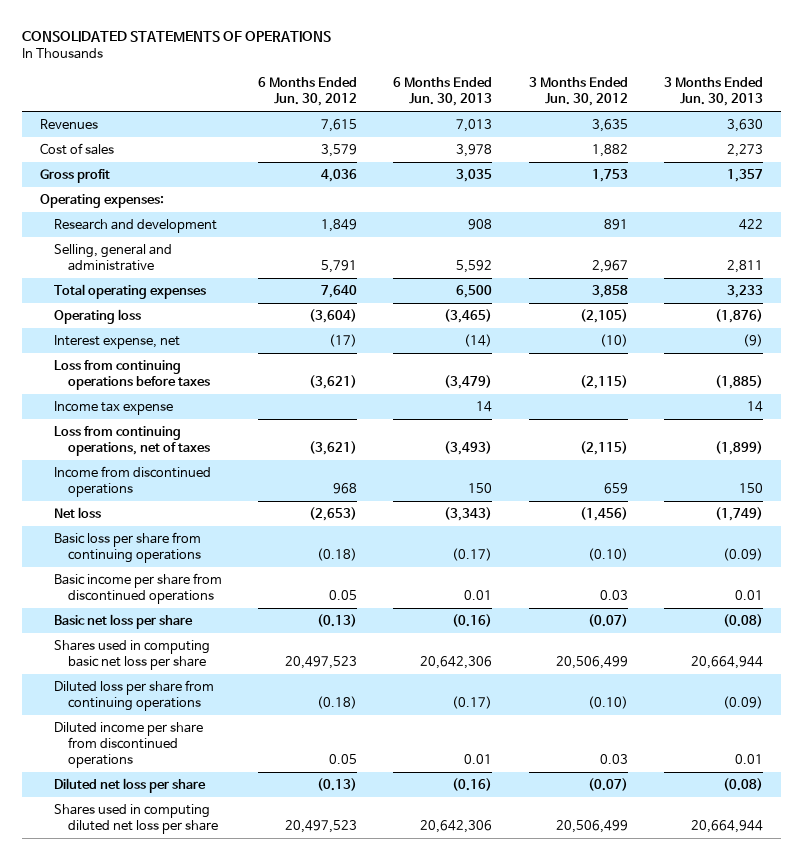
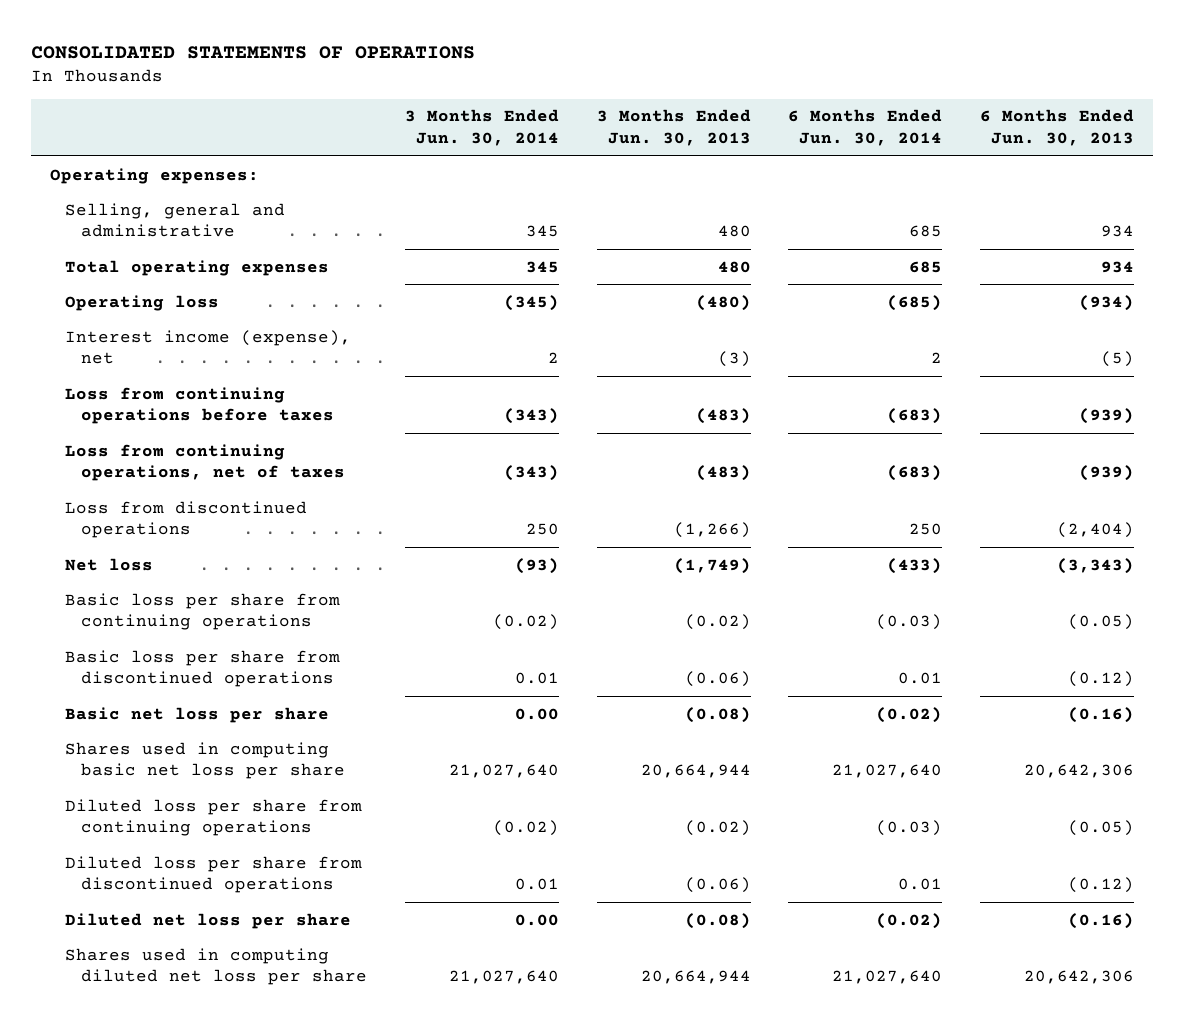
- | 6 Months Ended Jun. 30, 2012 | 6 Months Ended Jun. 30, 2013 | 3 Months Ended Jun. 30, 2012 | 3 Months Ended Jun. 30, 2013
+ | 3 Months Ended Jun. 30, 2014 | 3 Months Ended Jun. 30, 2013 | 6 Months Ended Jun. 30, 2014 | 6 Months Ended Jun. 30, 2013
- Revenues | 7,615 | 7,013 | 3,635 | 3,630
- Cost of sales | 3,579 | 3,978 | 1,882 | 2,273
- Gross profit | 4,036 | 3,035 | 1,753 | 1,357
- Research and development | 1,849 | 908 | 891 | 422
- Selling, general and administrative | 5,791 | 5,592 | 2,967 | 2,811
- Total operating expenses | 7,640 | 6,500 | 3,858 | 3,233
- Operating loss | (3,604) | (3,465) | (2,105) | (1,876)
- Interest expense, net | (17) | (14) | (10) | (9)
- Loss from continuing operations before taxes | (3,621) | (3,479) | (2,115) | (1,885)
- Income tax expense | | 14 | | 14
- Loss from continuing operations, net of taxes | (3,621) | (3,493) | (2,115) | (1,899)
- Income from discontinued operations | 968 | 150 | 659 | 150
+ Selling, general and administrative | 345 | 480 | 685 | 934
+ Total operating expenses | 345 | 480 | 685 | 934
+ Operating loss | (345) | (480) | (685) | (934)
+ Interest income (expense), net | 2 | (3) | 2 | (5)
+ Loss from continuing operations before taxes | (343) | (483) | (683) | (939)
+ Loss from continuing operations, net of taxes | (343) | (483) | (683) | (939)
+ Loss from discontinued operations | 250 | (1,266) | 250 | (2,404)
- Basic loss per share from continuing operations | (0.18) | (0.17) | (0.10) | (0.09)
- Basic income per share from discontinued operations | 0.05 | 0.01 | 0.03 | 0.01
+ Basic loss per share from continuing operations | (0.02) | (0.02) | (0.03) | (0.05)
+ Basic loss per share from discontinued operations | 0.01 | (0.06) | 0.01 | (0.12)
- Diluted loss per share from continuing operations | (0.18) | (0.17) | (0.10) | (0.09)
- Diluted income per share from discontinued operations | 0.05 | 0.01 | 0.03 | 0.01
+ Diluted loss per share from continuing operations | (0.02) | (0.02) | (0.03) | (0.05)
+ Diluted loss per share from discontinued operations | 0.01 | (0.06) | 0.01 | (0.12)

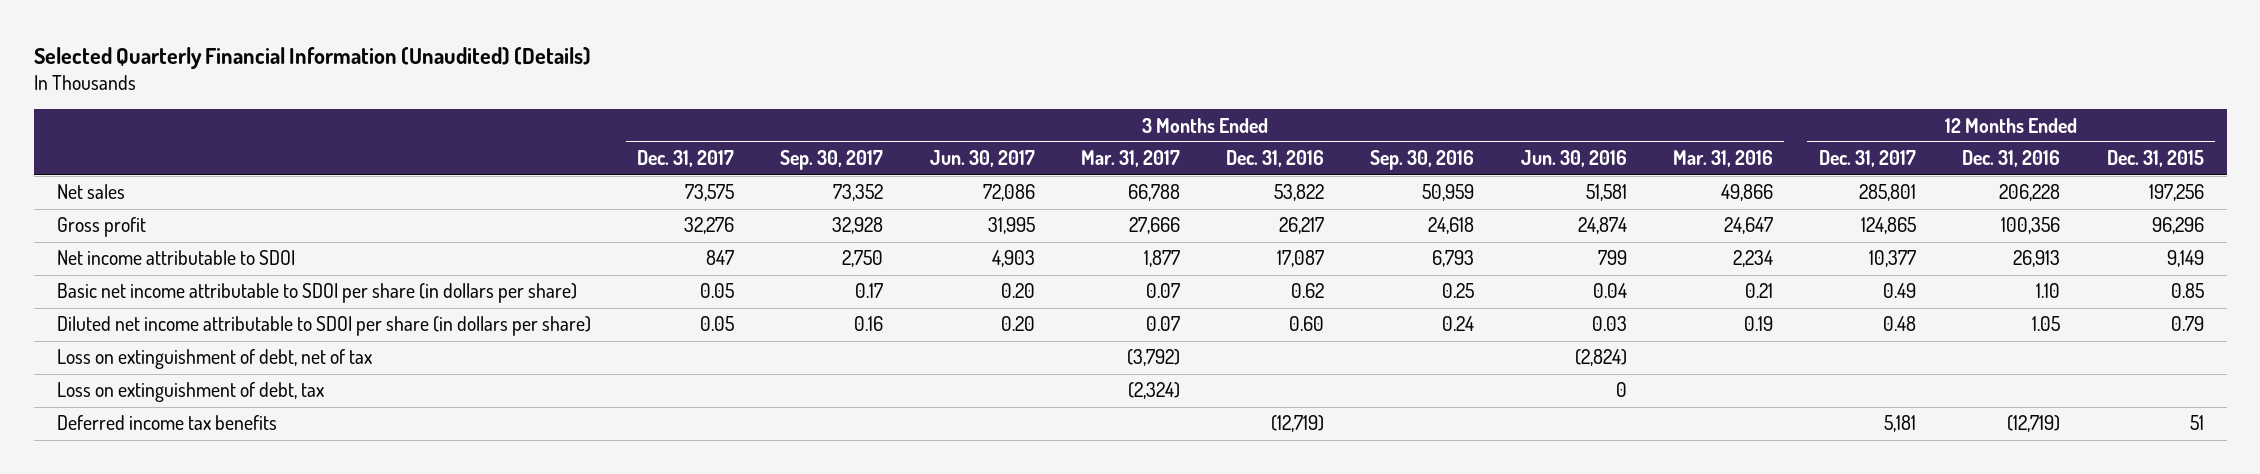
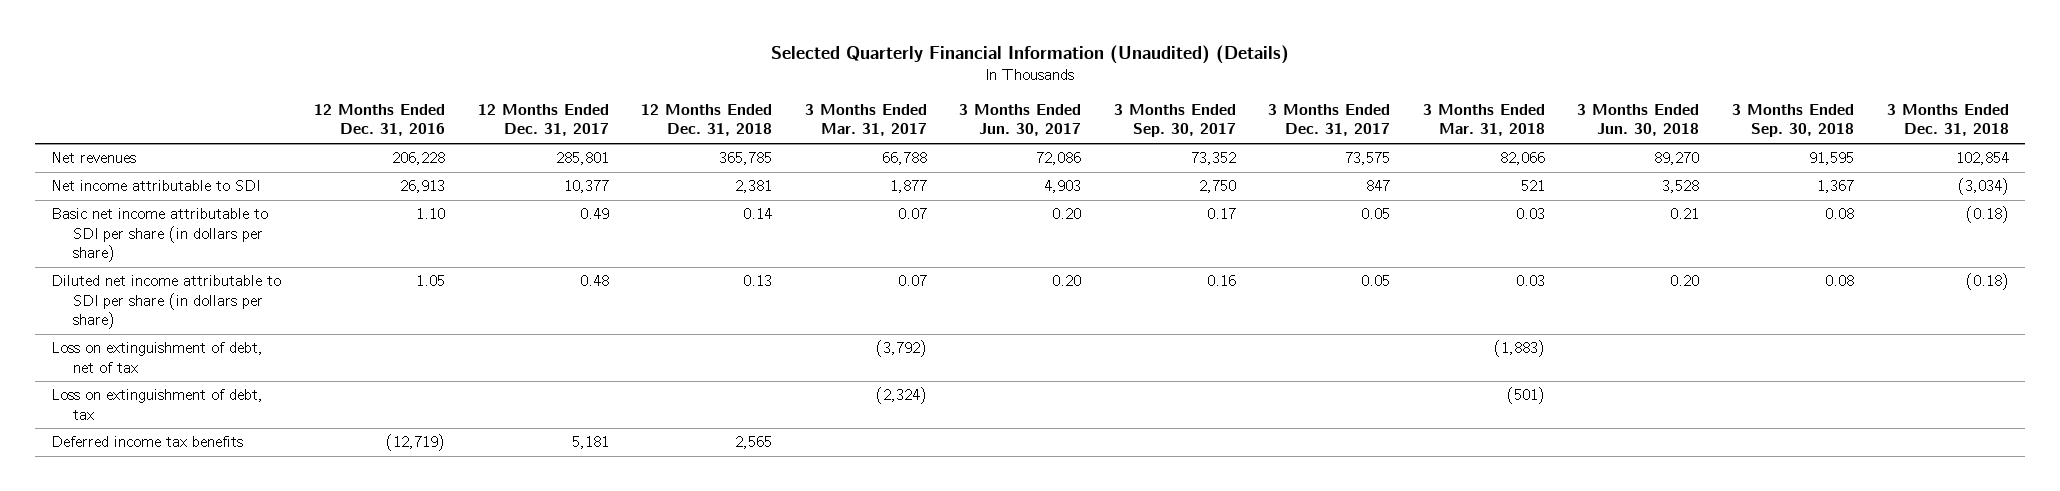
- | 3 Months Ended Dec. 31, 2017 | 3 Months Ended Sep. 30, 2017 | 3 Months Ended Jun. 30, 2017 | 3 Months Ended Mar. 31, 2017 | 3 Months Ended Dec. 31, 2016 | 3 Months Ended Sep. 30, 2016 | 3 Months Ended Jun. 30, 2016 | 3 Months Ended Mar. 31, 2016 | 12 Months Ended Dec. 31, 2017 | 12 Months Ended Dec. 31, 2016 | 12 Months Ended Dec. 31, 2015
+ | 12 Months Ended Dec. 31, 2016 | 12 Months Ended Dec. 31, 2017 | 12 Months Ended Dec. 31, 2018 | 3 Months Ended Mar. 31, 2017 | 3 Months Ended Jun. 30, 2017 | 3 Months Ended Sep. 30, 2017 | 3 Months Ended Dec. 31, 2017 | 3 Months Ended Mar. 31, 2018 | 3 Months Ended Jun. 30, 2018 | 3 Months Ended Sep. 30, 2018 | 3 Months Ended Dec. 31, 2018
- Net sales | 73,575 | 73,352 | 72,086 | 66,788 | 53,822 | 50,959 | 51,581 | 49,866 | 285,801 | 206,228 | 197,256
- Gross profit | 32,276 | 32,928 | 31,995 | 27,666 | 26,217 | 24,618 | 24,874 | 24,647 | 124,865 | 100,356 | 96,296
- Net income attributable to SDOI | 847 | 2,750 | 4,903 | 1,877 | 17,087 | 6,793 | 799 | 2,234 | 10,377 | 26,913 | 9,149
- Basic net income attributable to SDOI per share (in dollars per share) | 0.05 | 0.17 | 0.20 | 0.07 | 0.62 | 0.25 | 0.04 | 0.21 | 0.49 | 1.10 | 0.85
- Diluted net income attributable to SDOI per share (in dollars per share) | 0.05 | 0.16 | 0.20 | 0.07 | 0.60 | 0.24 | 0.03 | 0.19 | 0.48 | 1.05 | 0.79
+ Net revenues | 206,228 | 285,801 | 365,785 | 66,788 | 72,086 | 73,352 | 73,575 | 82,066 | 89,270 | 91,595 | 102,854
+ Net income attributable to SDI | 26,913 | 10,377 | 2,381 | 1,877 | 4,903 | 2,750 | 847 | 521 | 3,528 | 1,367 | (3,034)
+ Basic net income attributable to SDI per share (in dollars per share) | 1.10 | 0.49 | 0.14 | 0.07 | 0.20 | 0.17 | 0.05 | 0.03 | 0.21 | 0.08 | (0.18)
+ Diluted net income attributable to SDI per share (in dollars per share) | 1.05 | 0.48 | 0.13 | 0.07 | 0.20 | 0.16 | 0.05 | 0.03 | 0.20 | 0.08 | (0.18)

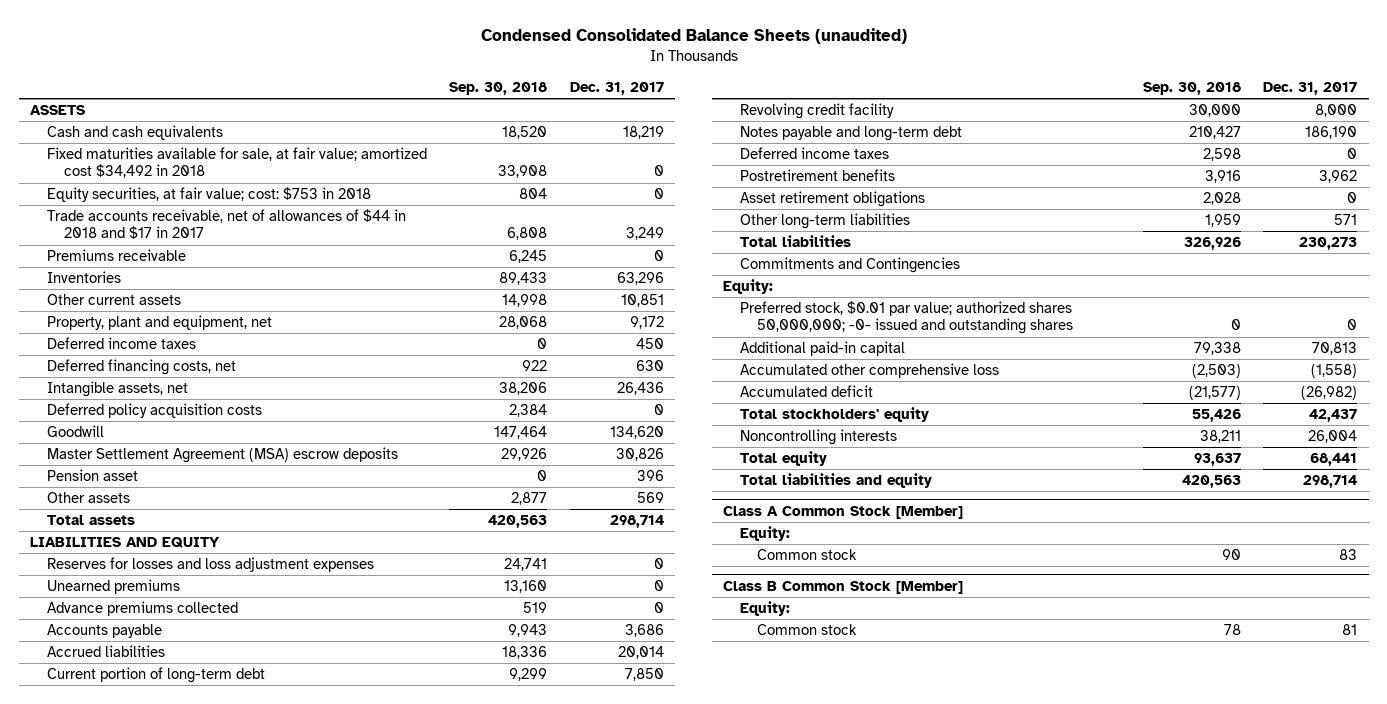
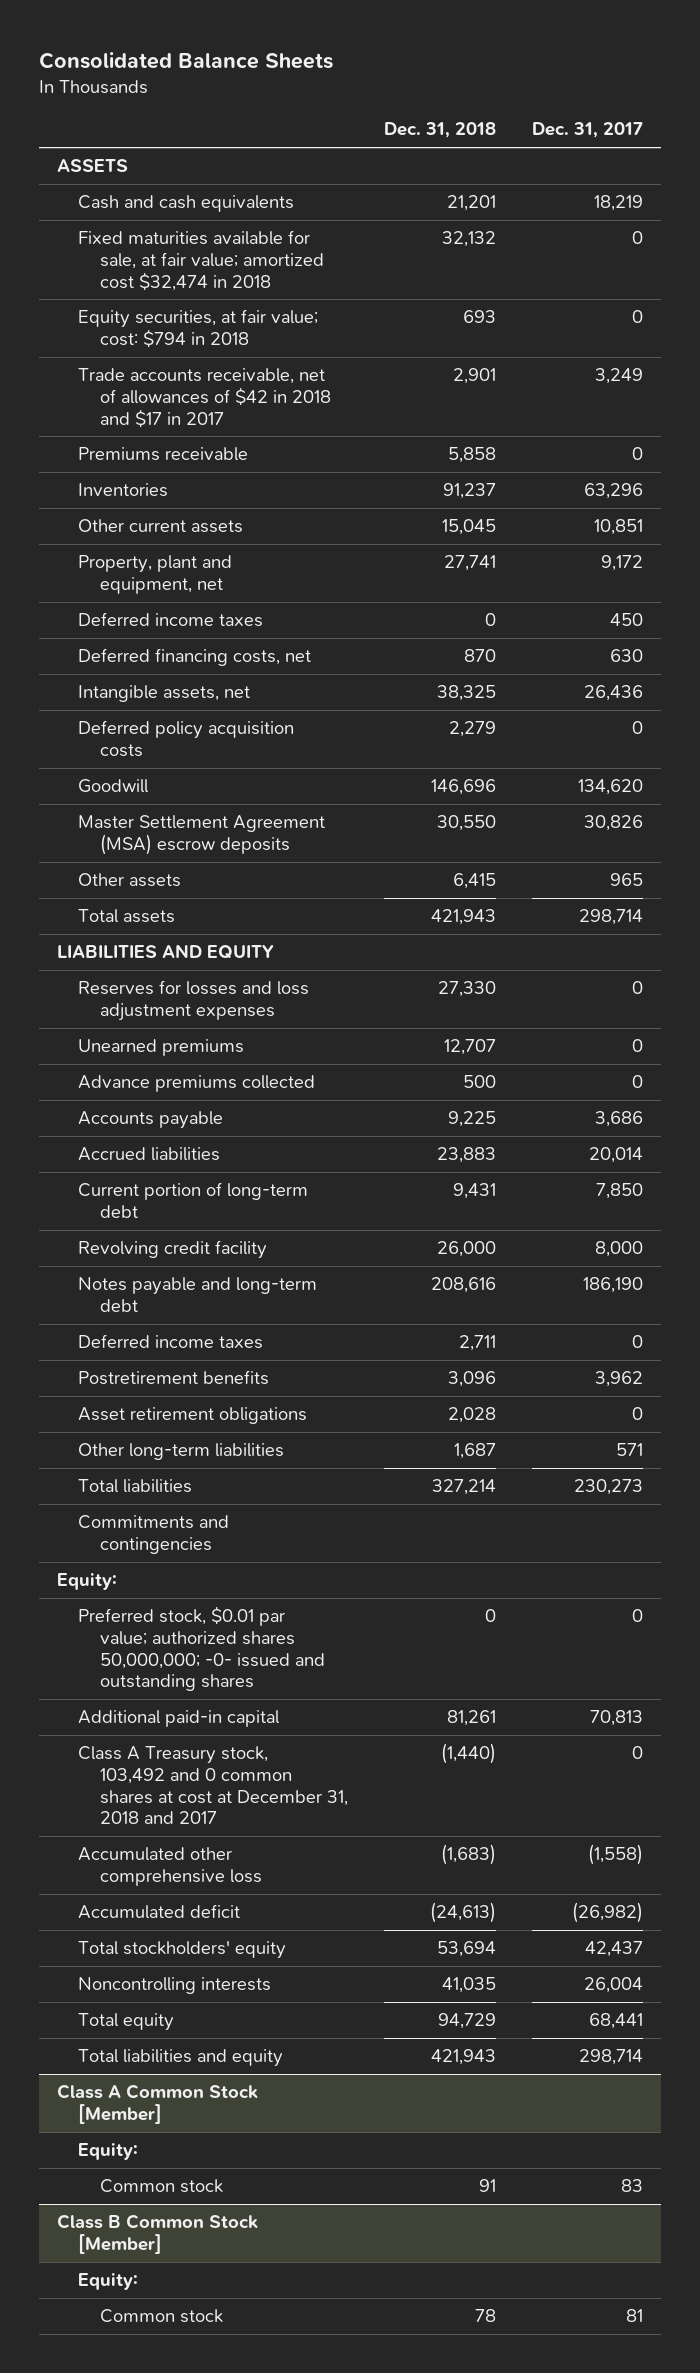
- Condensed Consolidated Balance Sheets (unaudited)
+ Consolidated Balance Sheets
- | Sep. 30, 2018 | Dec. 31, 2017
+ | Dec. 31, 2018 | Dec. 31, 2017
- Fixed maturities available for sale, at fair value; amortized cost $34,492 in 2018 | 33,908 | 0
- Equity securities, at fair value; cost: $753 in 2018 | 804 | 0
- Trade accounts receivable, net of allowances of $44 in 2018 and $17 in 2017 | 6,808 | 3,249
+ Fixed maturities available for sale, at fair value; amortized cost $32,474 in 2018 | 32,132 | 0
+ Equity securities, at fair value; cost: $794 in 2018 | 693 | 0
+ Trade accounts receivable, net of allowances of $42 in 2018 and $17 in 2017 | 2,901 | 3,249
- Pension asset | 0 | 396
- Other assets | 2,877 | 569
+ Other assets | 6,415 | 965
- Commitments and Contingencies
+ Commitments and contingencies
+ Class A Treasury stock, 103,492 and 0 common shares at cost at December 31, 2018 and 2017 | (1,440) | 0

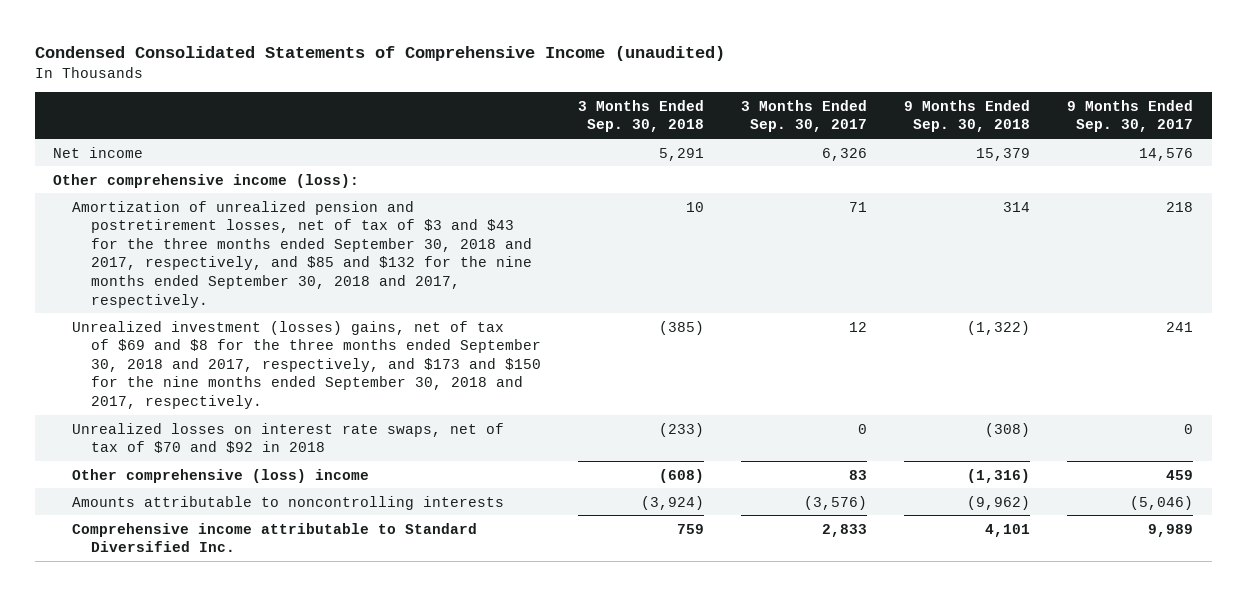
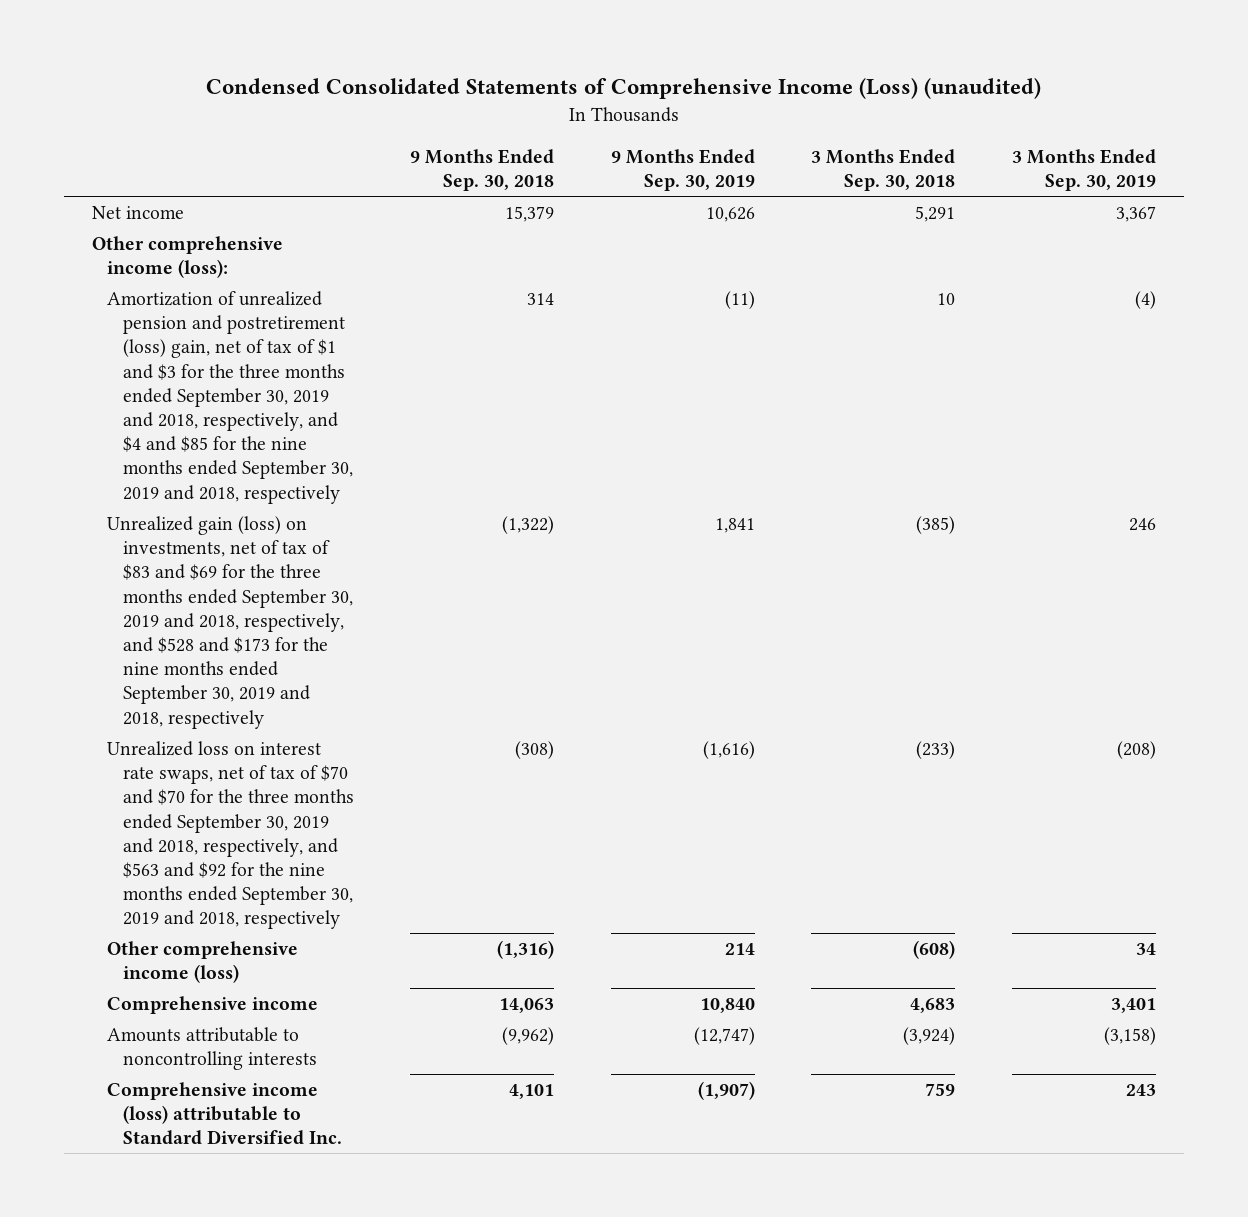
- Condensed Consolidated Statements of Comprehensive Income (unaudited)
+ Condensed Consolidated Statements of Comprehensive Income (Loss) (unaudited)
- | 3 Months Ended Sep. 30, 2018 | 3 Months Ended Sep. 30, 2017 | 9 Months Ended Sep. 30, 2018 | 9 Months Ended Sep. 30, 2017
+ | 9 Months Ended Sep. 30, 2018 | 9 Months Ended Sep. 30, 2019 | 3 Months Ended Sep. 30, 2018 | 3 Months Ended Sep. 30, 2019
- Amortization of unrealized pension and postretirement losses, net of tax of $3 and $43 for the three months ended September 30, 2018 and 2017, respectively, and $85 and $132 for the nine months ended September 30, 2018 and 2017, respectively. | 10 | 71 | 314 | 218
- Unrealized investment (losses) gains, net of tax of $69 and $8 for the three months ended September 30, 2018 and 2017, respectively, and $173 and $150 for the nine months ended September 30, 2018 and 2017, respectively. | (385) | 12 | (1,322) | 241
- Unrealized losses on interest rate swaps, net of tax of $70 and $92 in 2018 | (233) | 0 | (308) | 0
- Other comprehensive (loss) income | (608) | 83 | (1,316) | 459
+ Amortization of unrealized pension and postretirement (loss) gain, net of tax of $1 and $3 for the three months ended September 30, 2019 and 2018, respectively, and $4 and $85 for the nine months ended September 30, 2019 and 2018, respectively | 314 | (11) | 10 | (4)
+ Unrealized gain (loss) on investments, net of tax of $83 and $69 for the three months ended September 30, 2019 and 2018, respectively, and $528 and $173 for the nine months ended September 30, 2019 and 2018, respectively | (1,322) | 1,841 | (385) | 246
+ Unrealized loss on interest rate swaps, net of tax of $70 and $70 for the three months ended September 30, 2019 and 2018, respectively, and $563 and $92 for the nine months ended September 30, 2019 and 2018, respectively | (308) | (1,616) | (233) | (208)
+ Other comprehensive income (loss) | (1,316) | 214 | (608) | 34
+ Comprehensive income | 14,063 | 10,840 | 4,683 | 3,401
- Comprehensive income attributable to Standard Diversified Inc. | 759 | 2,833 | 4,101 | 9,989
+ Comprehensive income (loss) attributable to Standard Diversified Inc. | 4,101 | (1,907) | 759 | 243

